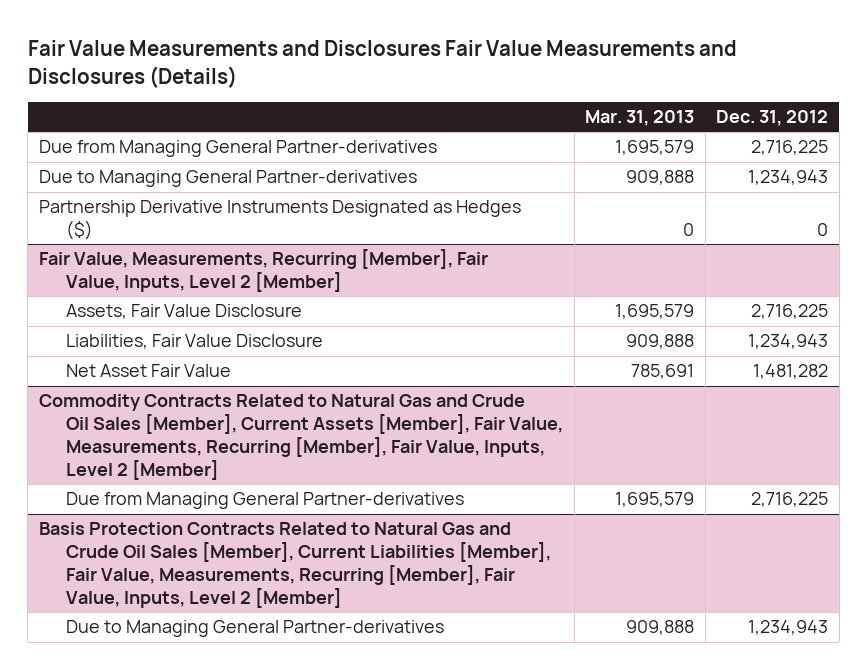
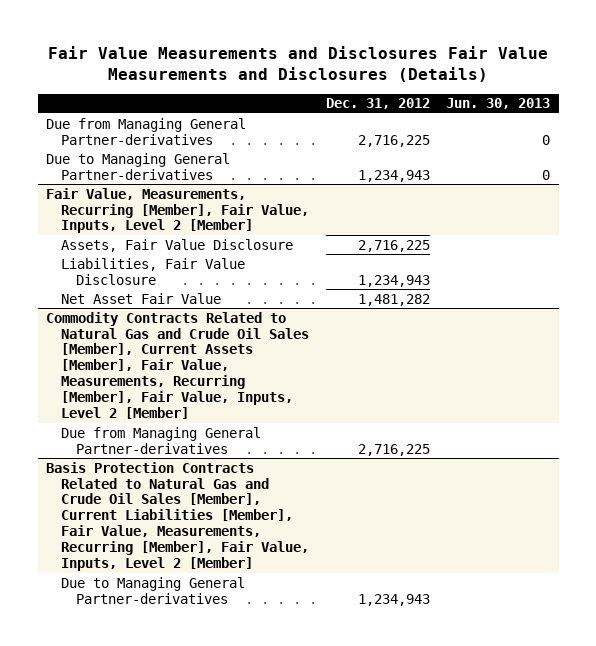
- | Mar. 31, 2013 | Dec. 31, 2012
+ | Dec. 31, 2012 | Jun. 30, 2013
- Partnership Derivative Instruments Designated as Hedges ($) | 0 | 0

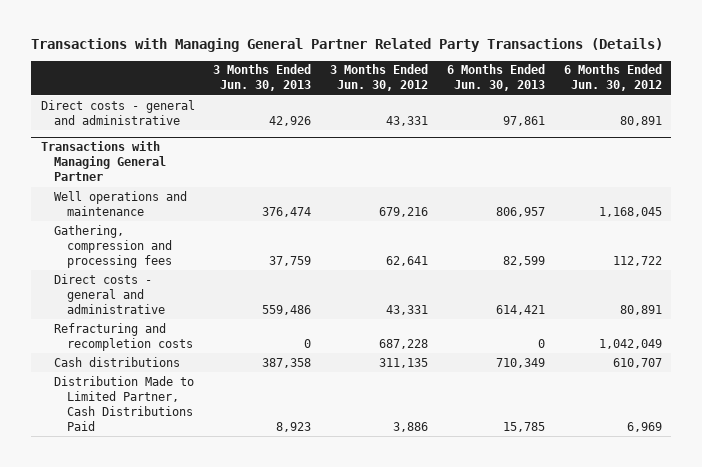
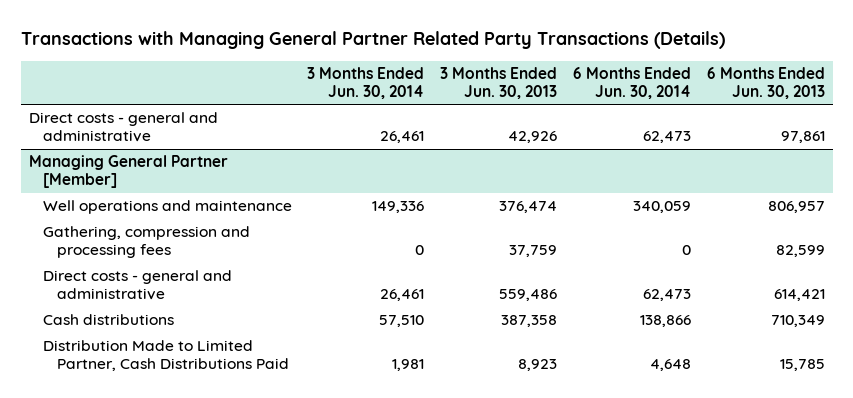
- | 3 Months Ended Jun. 30, 2013 | 3 Months Ended Jun. 30, 2012 | 6 Months Ended Jun. 30, 2013 | 6 Months Ended Jun. 30, 2012
+ | 3 Months Ended Jun. 30, 2014 | 3 Months Ended Jun. 30, 2013 | 6 Months Ended Jun. 30, 2014 | 6 Months Ended Jun. 30, 2013
- Transactions with Managing General Partner
+ Managing General Partner [Member]
- Refracturing and recompletion costs | 0 | 687,228 | 0 | 1,042,049

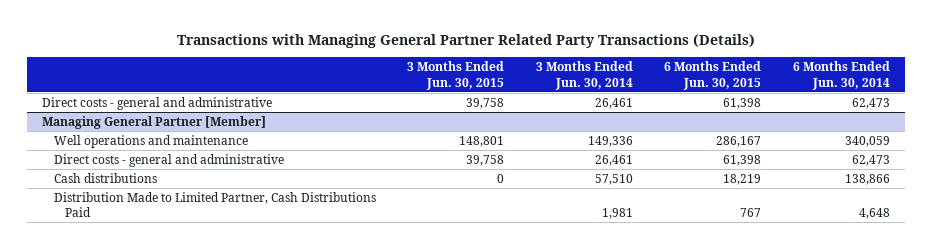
- | 3 Months Ended Jun. 30, 2014 | 3 Months Ended Jun. 30, 2013 | 6 Months Ended Jun. 30, 2014 | 6 Months Ended Jun. 30, 2013
+ | 3 Months Ended Jun. 30, 2015 | 3 Months Ended Jun. 30, 2014 | 6 Months Ended Jun. 30, 2015 | 6 Months Ended Jun. 30, 2014
@ Managing General Partner [Member]
- Gathering, compression and processing fees | 0 | 37,759 | 0 | 82,599

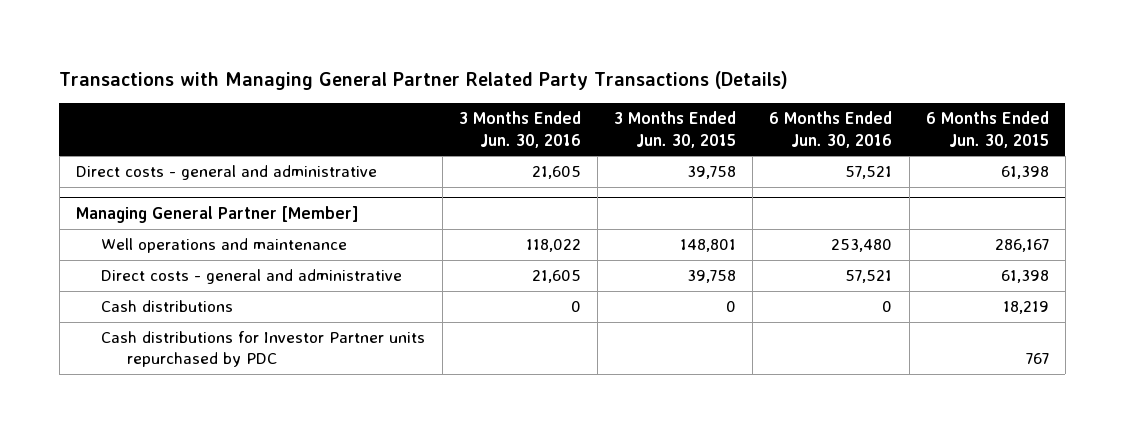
- | 3 Months Ended Jun. 30, 2015 | 3 Months Ended Jun. 30, 2014 | 6 Months Ended Jun. 30, 2015 | 6 Months Ended Jun. 30, 2014
+ | 3 Months Ended Jun. 30, 2016 | 3 Months Ended Jun. 30, 2015 | 6 Months Ended Jun. 30, 2016 | 6 Months Ended Jun. 30, 2015
@ Managing General Partner [Member]
- Distribution Made to Limited Partner, Cash Distributions Paid | | 1,981 | 767 | 4,648
+ Cash distributions for Investor Partner units repurchased by PDC | | | | 767

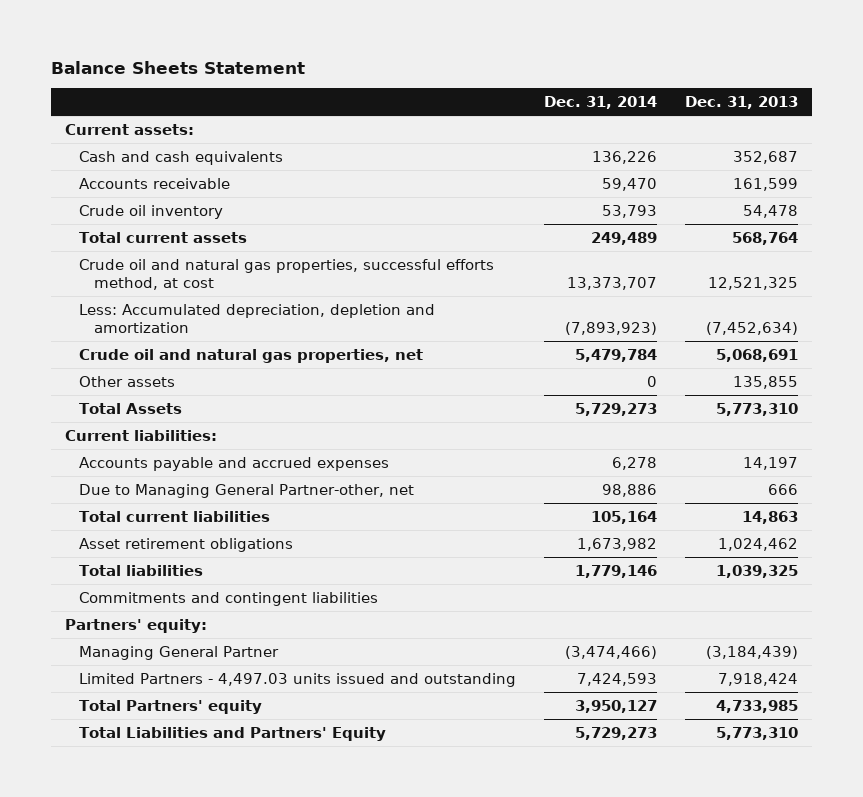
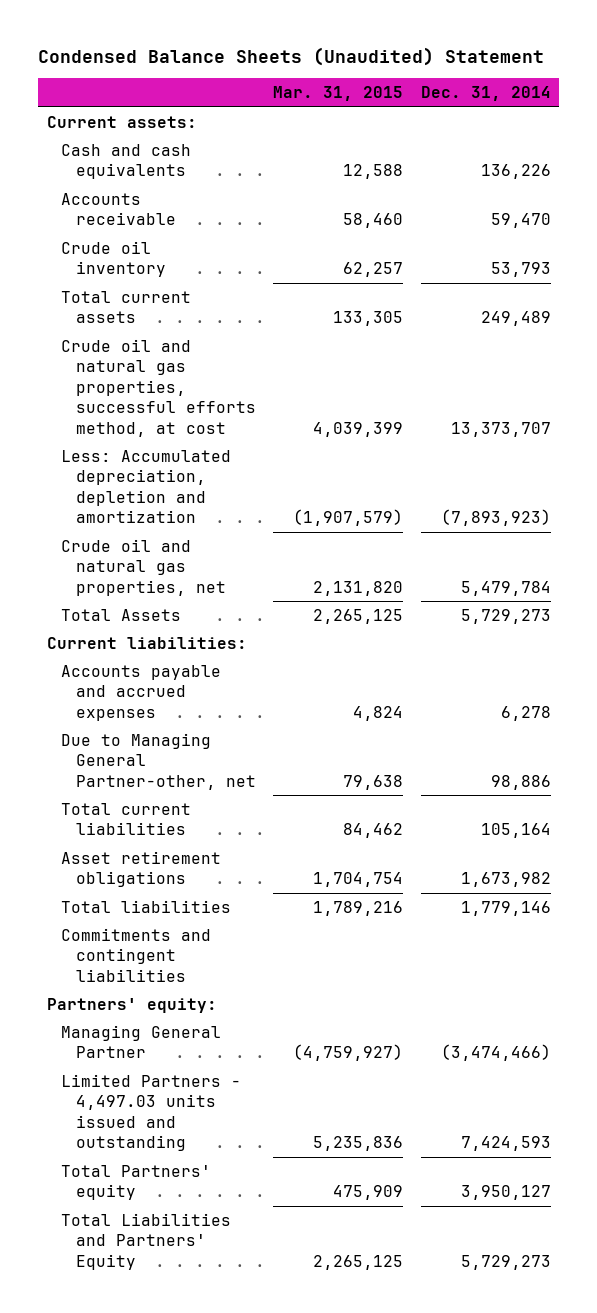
- Balance Sheets Statement
+ Condensed Balance Sheets (Unaudited) Statement
- | Dec. 31, 2014 | Dec. 31, 2013
+ | Mar. 31, 2015 | Dec. 31, 2014
- Other assets | 0 | 135,855

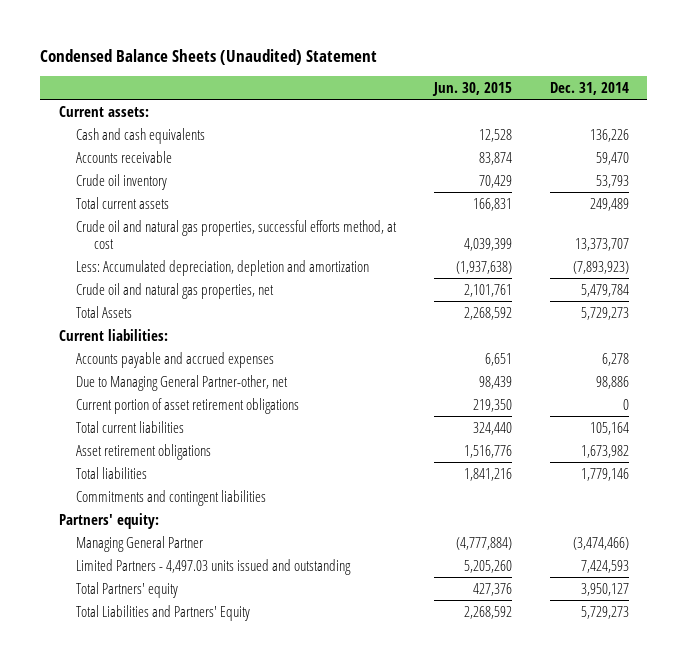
- | Mar. 31, 2015 | Dec. 31, 2014
+ | Jun. 30, 2015 | Dec. 31, 2014
+ Current portion of asset retirement obligations | 219,350 | 0

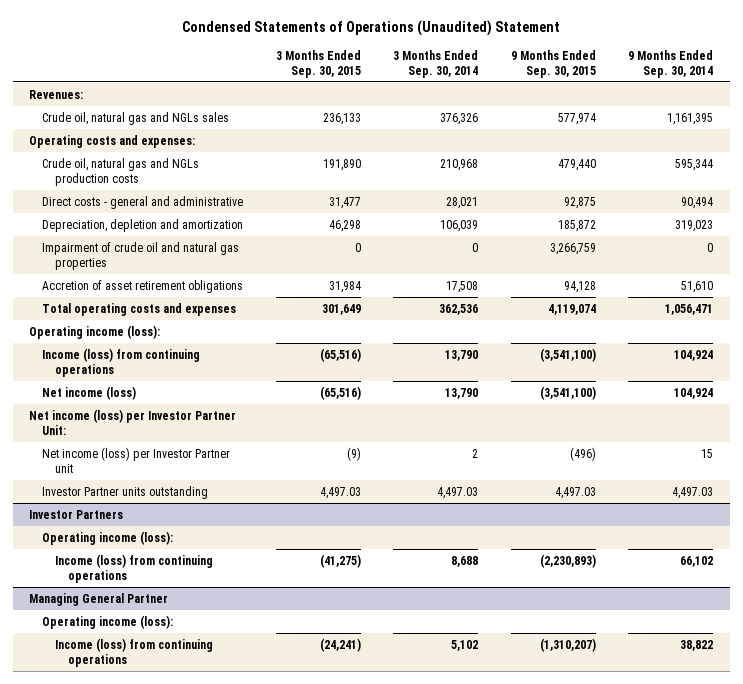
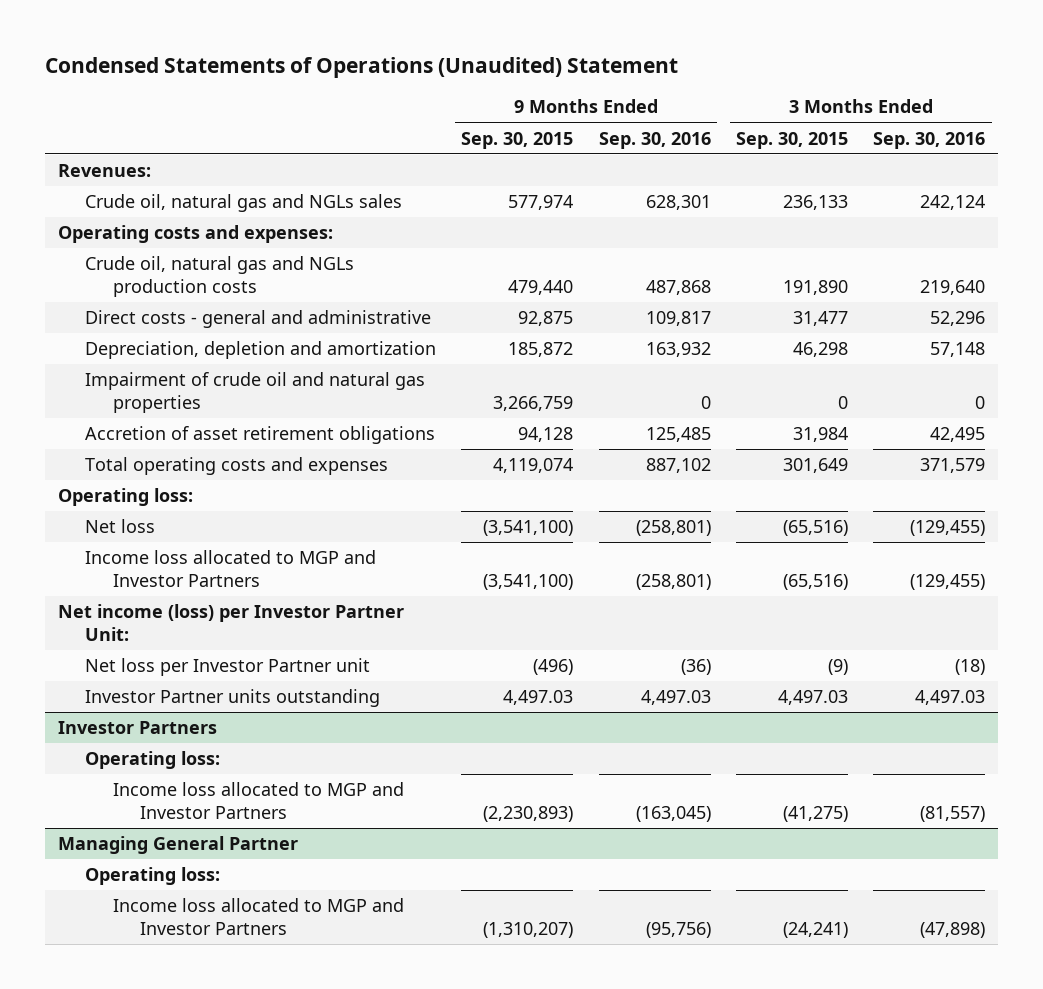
- | 3 Months Ended Sep. 30, 2015 | 3 Months Ended Sep. 30, 2014 | 9 Months Ended Sep. 30, 2015 | 9 Months Ended Sep. 30, 2014
+ | 9 Months Ended Sep. 30, 2015 | 9 Months Ended Sep. 30, 2016 | 3 Months Ended Sep. 30, 2015 | 3 Months Ended Sep. 30, 2016
- Operating income (loss):
- Income (loss) from continuing operations | (65,516) | 13,790 | (3,541,100) | 104,924
- Net income (loss) | (65,516) | 13,790 | (3,541,100) | 104,924
+ Operating loss:
+ Net loss | (3,541,100) | (258,801) | (65,516) | (129,455)
+ Income loss allocated to MGP and Investor Partners | (3,541,100) | (258,801) | (65,516) | (129,455)
- Net income (loss) per Investor Partner unit | (9) | 2 | (496) | 15
+ Net loss per Investor Partner unit | (496) | (36) | (9) | (18)
@ Investor Partners
- Operating income (loss):
- Income (loss) from continuing operations | (41,275) | 8,688 | (2,230,893) | 66,102
+ Operating loss:
+ Income loss allocated to MGP and Investor Partners | (2,230,893) | (163,045) | (41,275) | (81,557)
@ Managing General Partner
- Operating income (loss):
- Income (loss) from continuing operations | (24,241) | 5,102 | (1,310,207) | 38,822
+ Operating loss:
+ Income loss allocated to MGP and Investor Partners | (1,310,207) | (95,756) | (24,241) | (47,898)

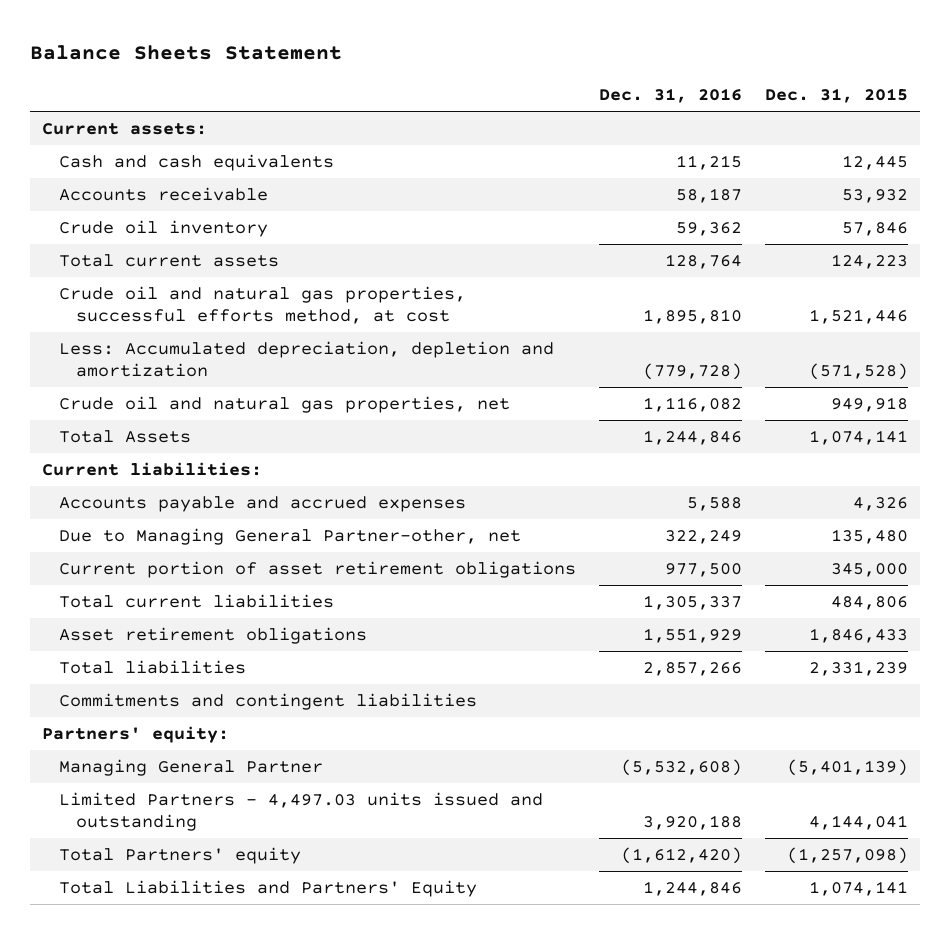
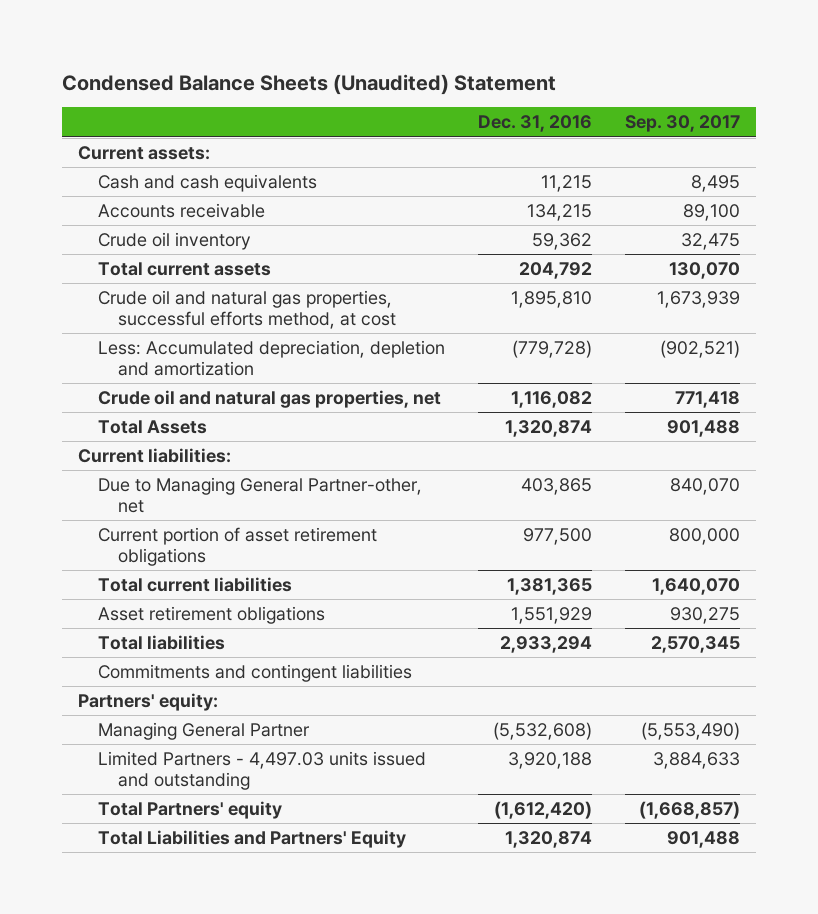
- Balance Sheets Statement
+ Condensed Balance Sheets (Unaudited) Statement
- | Dec. 31, 2016 | Dec. 31, 2015
+ | Dec. 31, 2016 | Sep. 30, 2017
- Accounts receivable | 58,187 | 53,932
+ Accounts receivable | 134,215 | 89,100
- Total current assets | 128,764 | 124,223
+ Total current assets | 204,792 | 130,070
- Total Assets | 1,244,846 | 1,074,141
+ Total Assets | 1,320,874 | 901,488
- Accounts payable and accrued expenses | 5,588 | 4,326
- Due to Managing General Partner-other, net | 322,249 | 135,480
+ Due to Managing General Partner-other, net | 403,865 | 840,070
- Total current liabilities | 1,305,337 | 484,806
+ Total current liabilities | 1,381,365 | 1,640,070
- Total liabilities | 2,857,266 | 2,331,239
+ Total liabilities | 2,933,294 | 2,570,345
- Total Liabilities and Partners' Equity | 1,244,846 | 1,074,141
+ Total Liabilities and Partners' Equity | 1,320,874 | 901,488

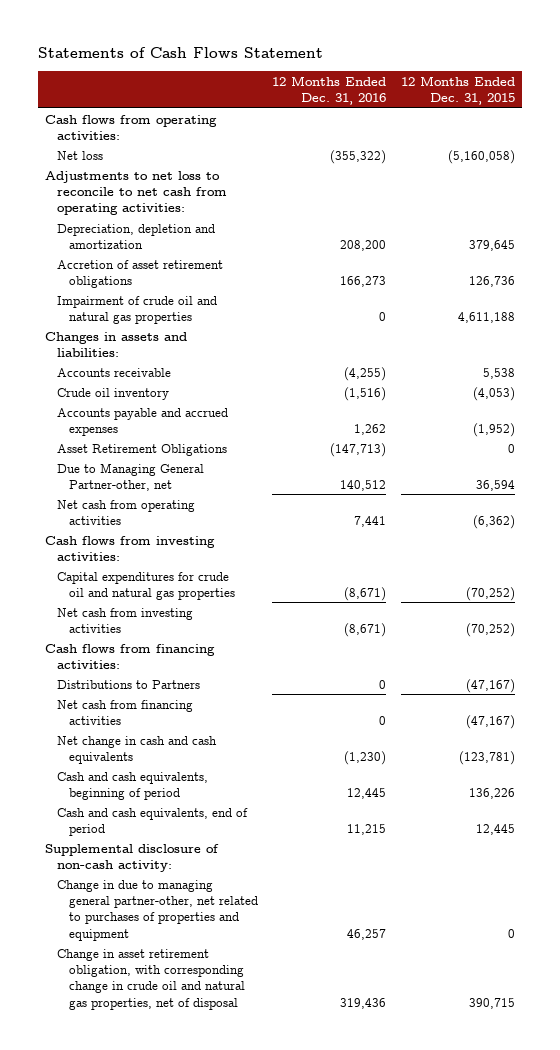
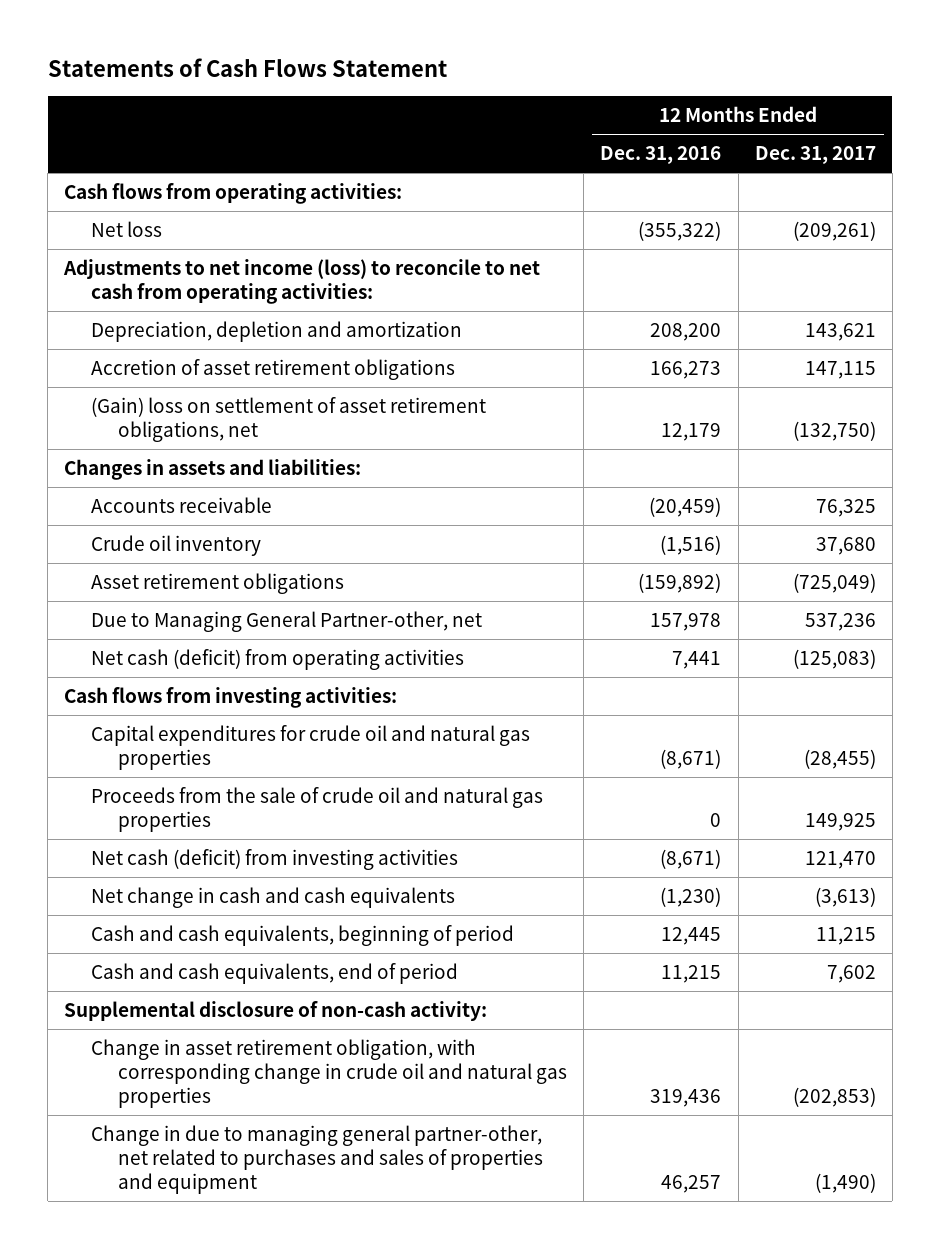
- | 12 Months Ended Dec. 31, 2016 | 12 Months Ended Dec. 31, 2015
+ | 12 Months Ended Dec. 31, 2016 | 12 Months Ended Dec. 31, 2017
- Adjustments to net loss to reconcile to net cash from operating activities:
+ Adjustments to net income (loss) to reconcile to net cash from operating activities:
- Impairment of crude oil and natural gas properties | 0 | 4,611,188
+ (Gain) loss on settlement of asset retirement obligations, net | 12,179 | (132,750)
- Accounts receivable | (4,255) | 5,538
+ Accounts receivable | (20,459) | 76,325
- Accounts payable and accrued expenses | 1,262 | (1,952)
- Asset Retirement Obligations | (147,713) | 0
- Due to Managing General Partner-other, net | 140,512 | 36,594
- Net cash from operating activities | 7,441 | (6,362)
+ Asset retirement obligations | (159,892) | (725,049)
+ Due to Managing General Partner-other, net | 157,978 | 537,236
+ Net cash (deficit) from operating activities | 7,441 | (125,083)
- Net cash from investing activities | (8,671) | (70,252)
- Cash flows from financing activities:
- Distributions to Partners | 0 | (47,167)
- Net cash from financing activities | 0 | (47,167)
+ Proceeds from the sale of crude oil and natural gas properties | 0 | 149,925
+ Net cash (deficit) from investing activities | (8,671) | 121,470
- Change in due to managing general partner-other, net related to purchases of properties and equipment | 46,257 | 0
- Change in asset retirement obligation, with corresponding change in crude oil and natural gas properties, net of disposal | 319,436 | 390,715
+ Change in asset retirement obligation, with corresponding change in crude oil and natural gas properties | 319,436 | (202,853)
+ Change in due to managing general partner-other, net related to purchases and sales of properties and equipment | 46,257 | (1,490)

